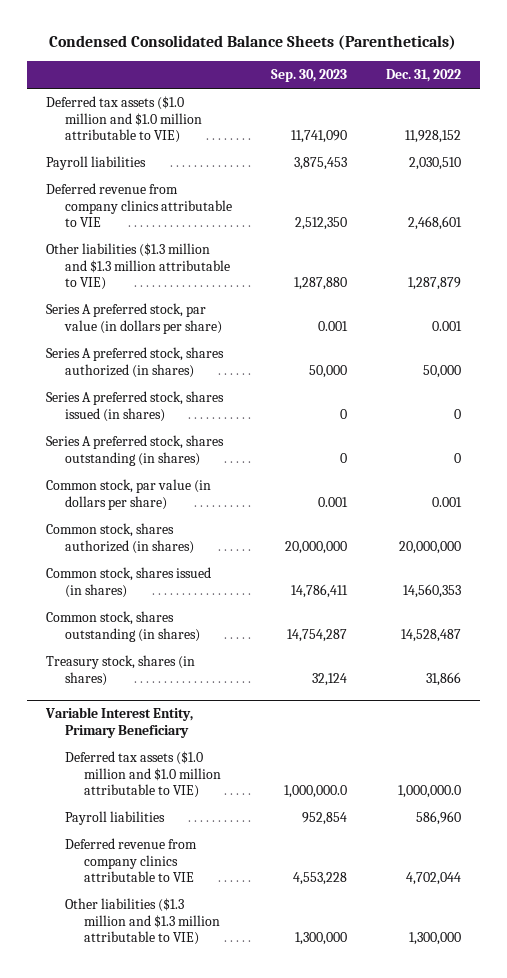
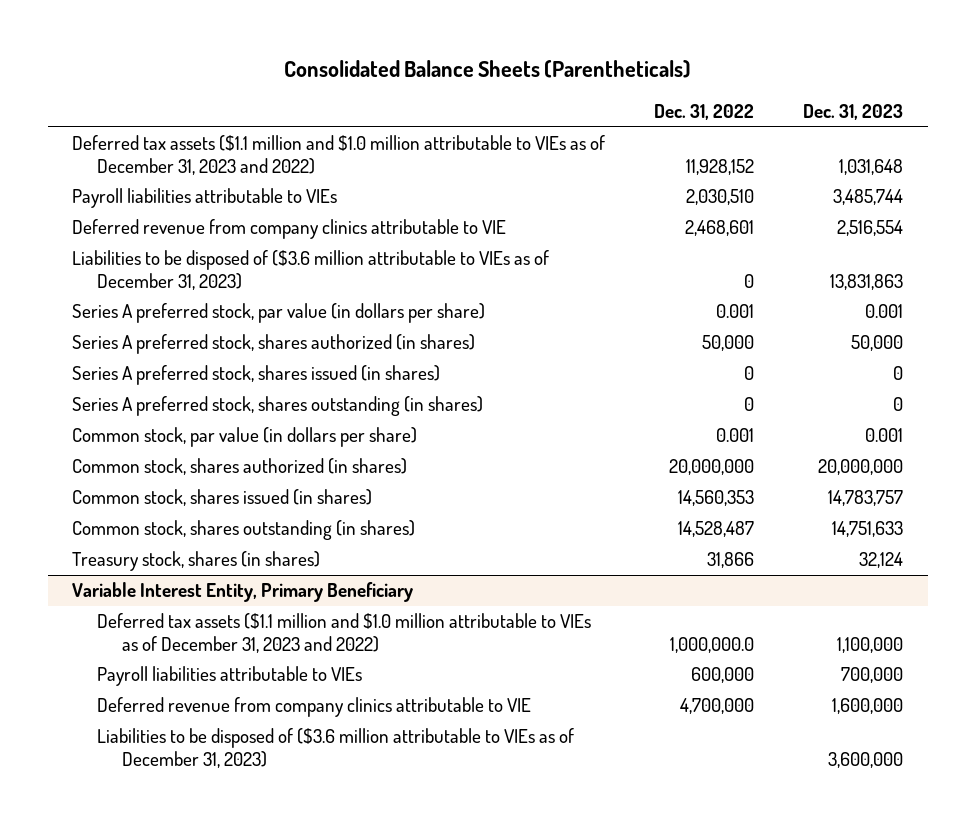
- Condensed Consolidated Balance Sheets (Parentheticals)
+ Consolidated Balance Sheets (Parentheticals)
- | Sep. 30, 2023 | Dec. 31, 2022
+ | Dec. 31, 2022 | Dec. 31, 2023
- Deferred tax assets ($1.0 million and $1.0 million attributable to VIE) | 11,741,090 | 11,928,152
- Payroll liabilities | 3,875,453 | 2,030,510
+ Deferred tax assets ($1.1 million and $1.0 million attributable to VIEs as of December 31, 2023 and 2022) | 11,928,152 | 1,031,648
+ Payroll liabilities attributable to VIEs | 2,030,510 | 3,485,744
- Other liabilities ($1.3 million and $1.3 million attributable to VIE) | 1,287,880 | 1,287,879
+ Liabilities to be disposed of ($3.6 million attributable to VIEs as of December 31, 2023) | 0 | 13,831,863
@ Variable Interest Entity, Primary Beneficiary
- Deferred tax assets ($1.0 million and $1.0 million attributable to VIE) | 1,000,000.0 | 1,000,000.0
- Payroll liabilities | 952,854 | 586,960
- Deferred revenue from company clinics attributable to VIE | 4,553,228 | 4,702,044
- Other liabilities ($1.3 million and $1.3 million attributable to VIE) | 1,300,000 | 1,300,000
+ Deferred tax assets ($1.1 million and $1.0 million attributable to VIEs as of December 31, 2023 and 2022) | 1,000,000.0 | 1,100,000
+ Payroll liabilities attributable to VIEs | 600,000 | 700,000
+ Deferred revenue from company clinics attributable to VIE | 4,700,000 | 1,600,000
+ Liabilities to be disposed of ($3.6 million attributable to VIEs as of December 31, 2023) | | 3,600,000

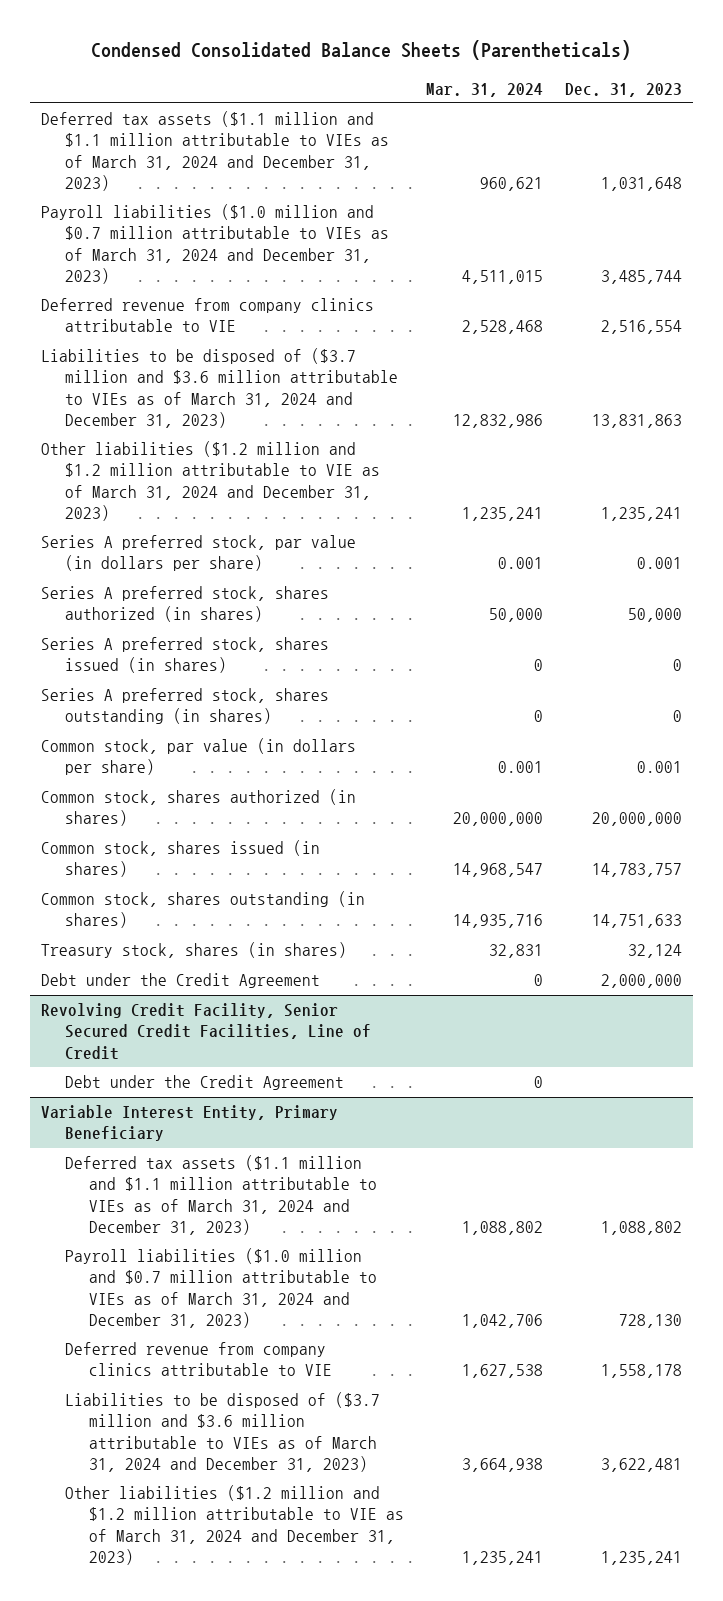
- Consolidated Balance Sheets (Parentheticals)
+ Condensed Consolidated Balance Sheets (Parentheticals)
- | Dec. 31, 2022 | Dec. 31, 2023
+ | Mar. 31, 2024 | Dec. 31, 2023
- Deferred tax assets ($1.1 million and $1.0 million attributable to VIEs as of December 31, 2023 and 2022) | 11,928,152 | 1,031,648
- Payroll liabilities attributable to VIEs | 2,030,510 | 3,485,744
+ Deferred tax assets ($1.1 million and $1.1 million attributable to VIEs as of March 31, 2024 and December 31, 2023) | 960,621 | 1,031,648
+ Payroll liabilities ($1.0 million and $0.7 million attributable to VIEs as of March 31, 2024 and December 31, 2023) | 4,511,015 | 3,485,744
- Liabilities to be disposed of ($3.6 million attributable to VIEs as of December 31, 2023) | 0 | 13,831,863
+ Liabilities to be disposed of ($3.7 million and $3.6 million attributable to VIEs as of March 31, 2024 and December 31, 2023) | 12,832,986 | 13,831,863
+ Other liabilities ($1.2 million and $1.2 million attributable to VIE as of March 31, 2024 and December 31, 2023) | 1,235,241 | 1,235,241
+ Debt under the Credit Agreement | 0 | 2,000,000
+ Revolving Credit Facility, Senior Secured Credit Facilities, Line of Credit
+ Debt under the Credit Agreement | 0 |
@ Variable Interest Entity, Primary Beneficiary
- Deferred tax assets ($1.1 million and $1.0 million attributable to VIEs as of December 31, 2023 and 2022) | 1,000,000.0 | 1,100,000
- Payroll liabilities attributable to VIEs | 600,000 | 700,000
- Deferred revenue from company clinics attributable to VIE | 4,700,000 | 1,600,000
- Liabilities to be disposed of ($3.6 million attributable to VIEs as of December 31, 2023) | | 3,600,000
+ Deferred tax assets ($1.1 million and $1.1 million attributable to VIEs as of March 31, 2024 and December 31, 2023) | 1,088,802 | 1,088,802
+ Payroll liabilities ($1.0 million and $0.7 million attributable to VIEs as of March 31, 2024 and December 31, 2023) | 1,042,706 | 728,130
+ Deferred revenue from company clinics attributable to VIE | 1,627,538 | 1,558,178
+ Liabilities to be disposed of ($3.7 million and $3.6 million attributable to VIEs as of March 31, 2024 and December 31, 2023) | 3,664,938 | 3,622,481
+ Other liabilities ($1.2 million and $1.2 million attributable to VIE as of March 31, 2024 and December 31, 2023) | 1,235,241 | 1,235,241

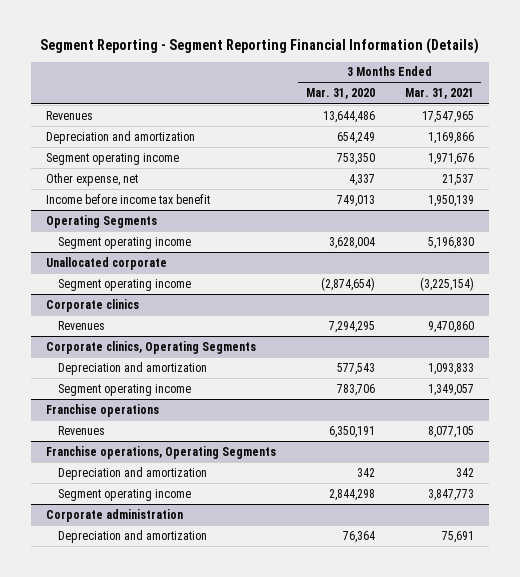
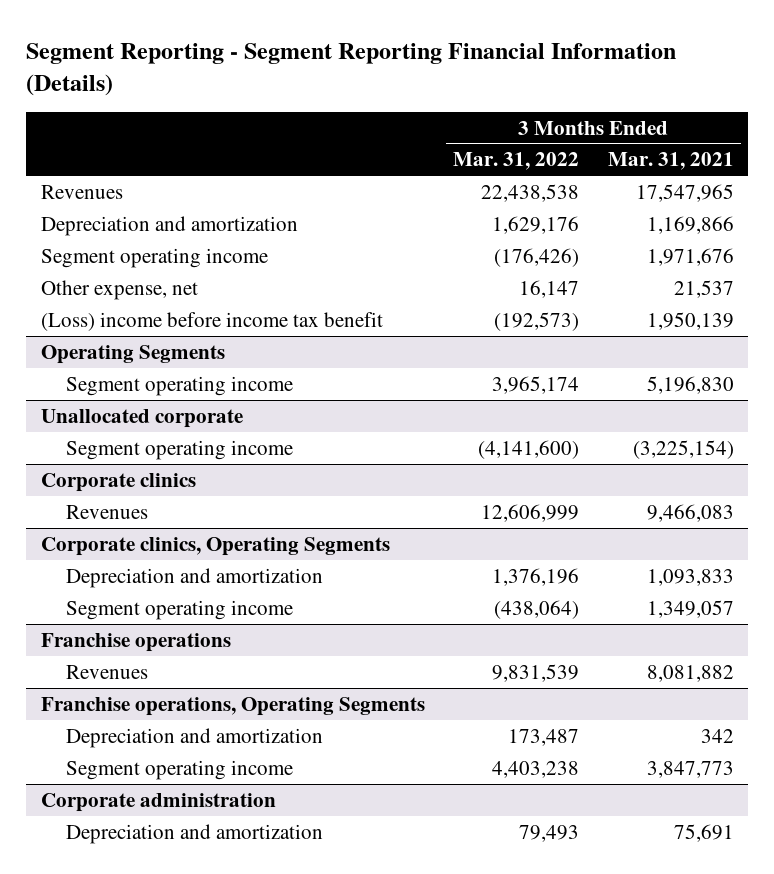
- | 3 Months Ended Mar. 31, 2020 | 3 Months Ended Mar. 31, 2021
+ | 3 Months Ended Mar. 31, 2022 | 3 Months Ended Mar. 31, 2021
- Income before income tax benefit | 749,013 | 1,950,139
+ (Loss) income before income tax benefit | (192,573) | 1,950,139
@ Corporate clinics
- Revenues | 7,294,295 | 9,470,860
+ Revenues | 12,606,999 | 9,466,083
@ Franchise operations
- Revenues | 6,350,191 | 8,077,105
+ Revenues | 9,831,539 | 8,081,882

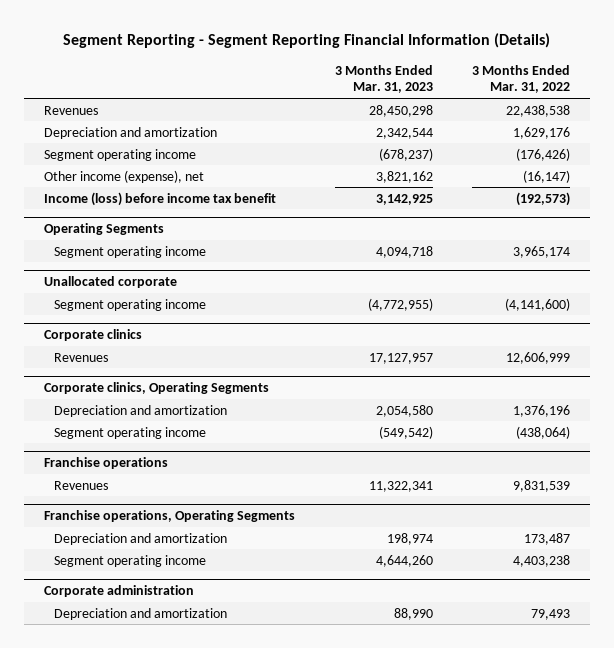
- | 3 Months Ended Mar. 31, 2022 | 3 Months Ended Mar. 31, 2021
+ | 3 Months Ended Mar. 31, 2023 | 3 Months Ended Mar. 31, 2022
- Other expense, net | 16,147 | 21,537
- (Loss) income before income tax benefit | (192,573) | 1,950,139
+ Other income (expense), net | 3,821,162 | (16,147)
+ Income (loss) before income tax benefit | 3,142,925 | (192,573)

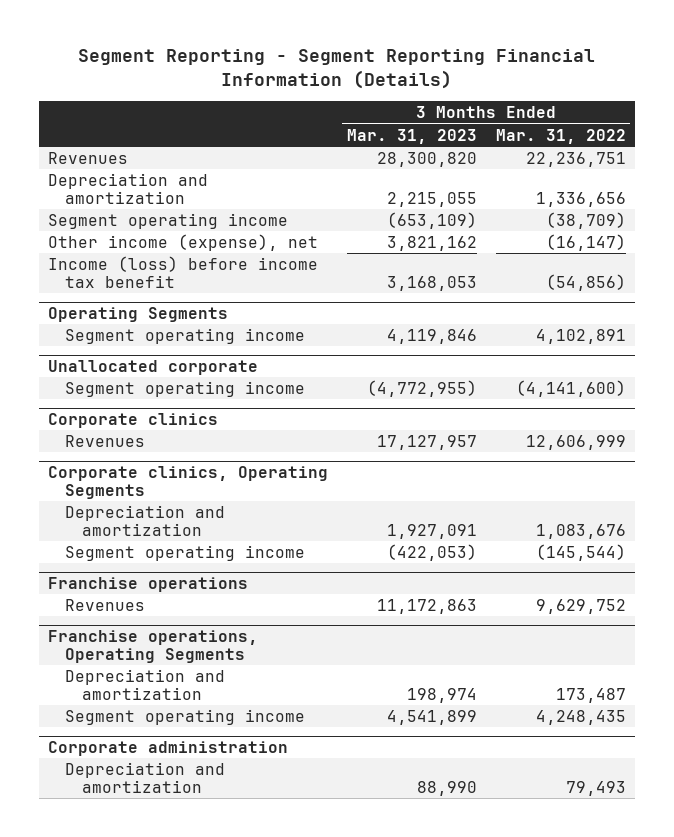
- Revenues | 28,450,298 | 22,438,538
- Depreciation and amortization | 2,342,544 | 1,629,176
- Segment operating income | (678,237) | (176,426)
+ Revenues | 28,300,820 | 22,236,751
+ Depreciation and amortization | 2,215,055 | 1,336,656
+ Segment operating income | (653,109) | (38,709)
- Income (loss) before income tax benefit | 3,142,925 | (192,573)
+ Income (loss) before income tax benefit | 3,168,053 | (54,856)
@ Operating Segments
- Segment operating income | 4,094,718 | 3,965,174
+ Segment operating income | 4,119,846 | 4,102,891
@ Corporate clinics, Operating Segments
- Depreciation and amortization | 2,054,580 | 1,376,196
- Segment operating income | (549,542) | (438,064)
+ Depreciation and amortization | 1,927,091 | 1,083,676
+ Segment operating income | (422,053) | (145,544)
@ Franchise operations
- Revenues | 11,322,341 | 9,831,539
+ Revenues | 11,172,863 | 9,629,752
@ Franchise operations, Operating Segments
- Segment operating income | 4,644,260 | 4,403,238
+ Segment operating income | 4,541,899 | 4,248,435

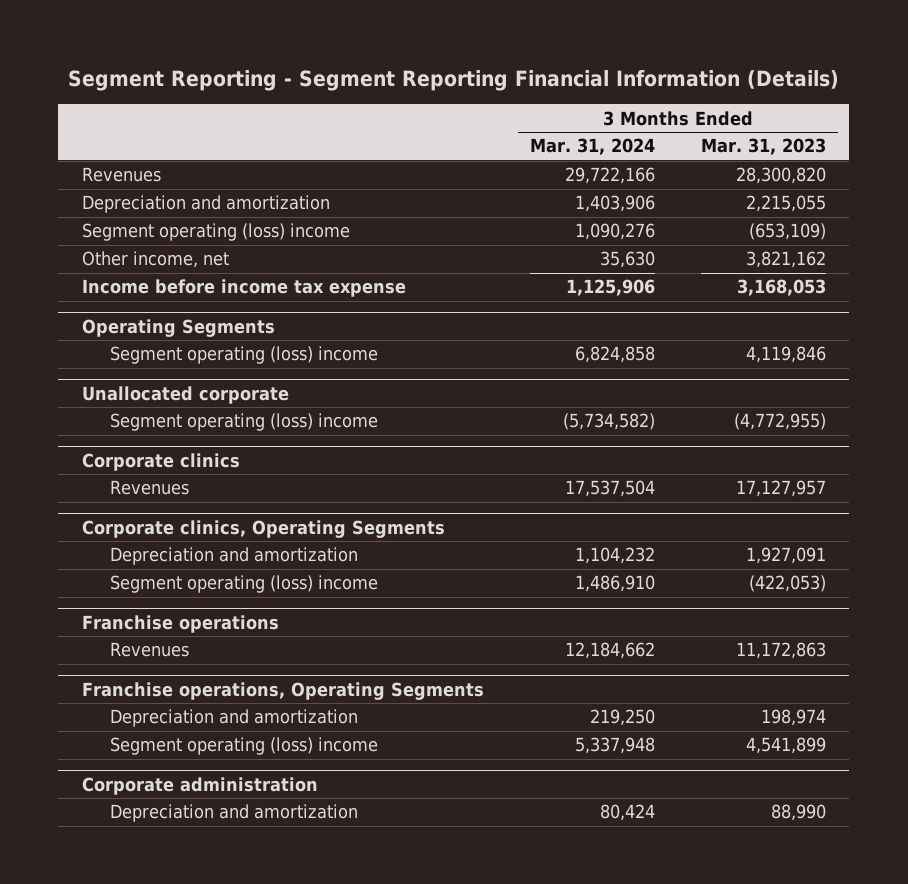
- | 3 Months Ended Mar. 31, 2023 | 3 Months Ended Mar. 31, 2022
+ | 3 Months Ended Mar. 31, 2024 | 3 Months Ended Mar. 31, 2023
- Segment operating income | (653,109) | (38,709)
- Other income (expense), net | 3,821,162 | (16,147)
- Income (loss) before income tax benefit | 3,168,053 | (54,856)
+ Segment operating (loss) income | 1,090,276 | (653,109)
+ Other income, net | 35,630 | 3,821,162
+ Income before income tax expense | 1,125,906 | 3,168,053
@ Operating Segments
- Segment operating income | 4,119,846 | 4,102,891
+ Segment operating (loss) income | 6,824,858 | 4,119,846
@ Unallocated corporate
- Segment operating income | (4,772,955) | (4,141,600)
+ Segment operating (loss) income | (5,734,582) | (4,772,955)
@ Corporate clinics, Operating Segments
- Segment operating income | (422,053) | (145,544)
+ Segment operating (loss) income | 1,486,910 | (422,053)
@ Franchise operations, Operating Segments
- Segment operating income | 4,541,899 | 4,248,435
+ Segment operating (loss) income | 5,337,948 | 4,541,899

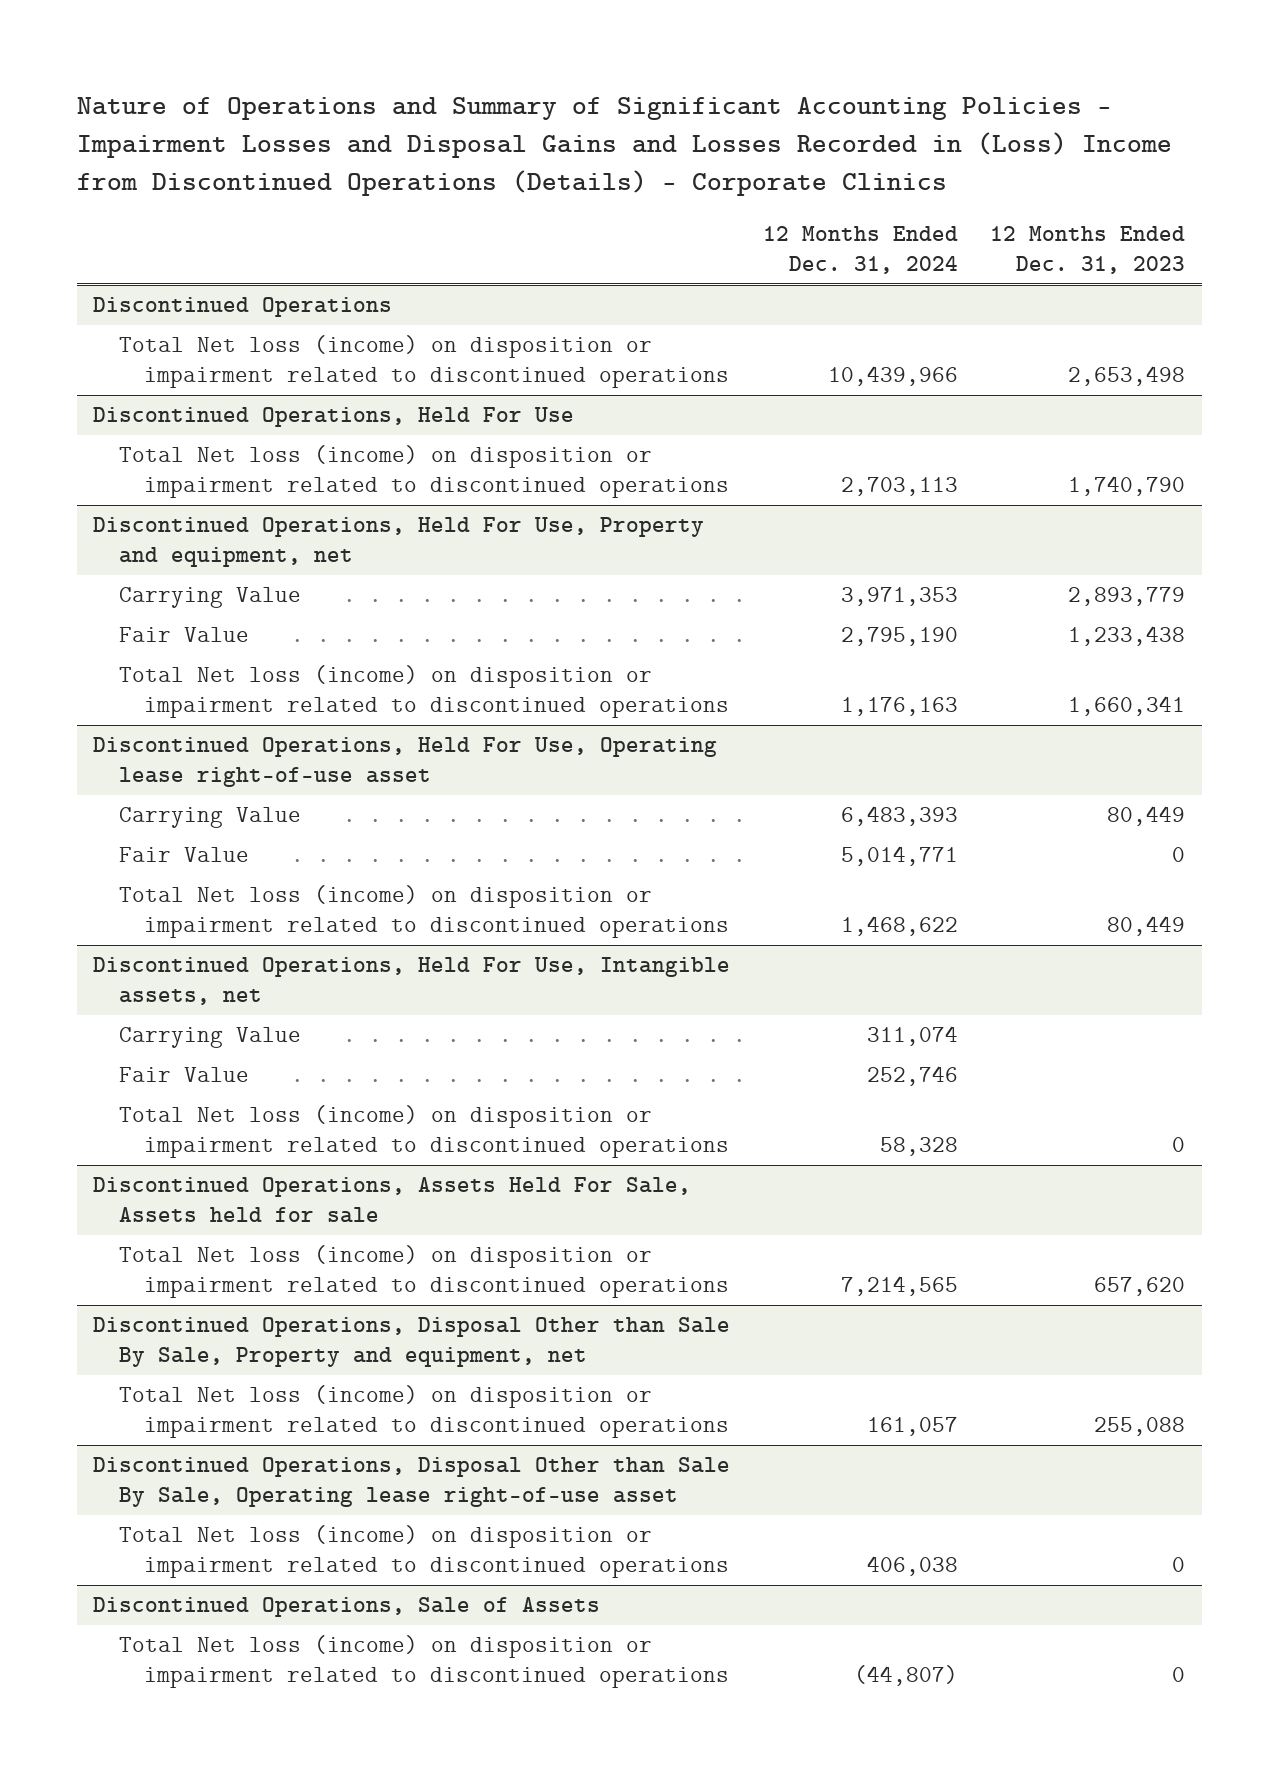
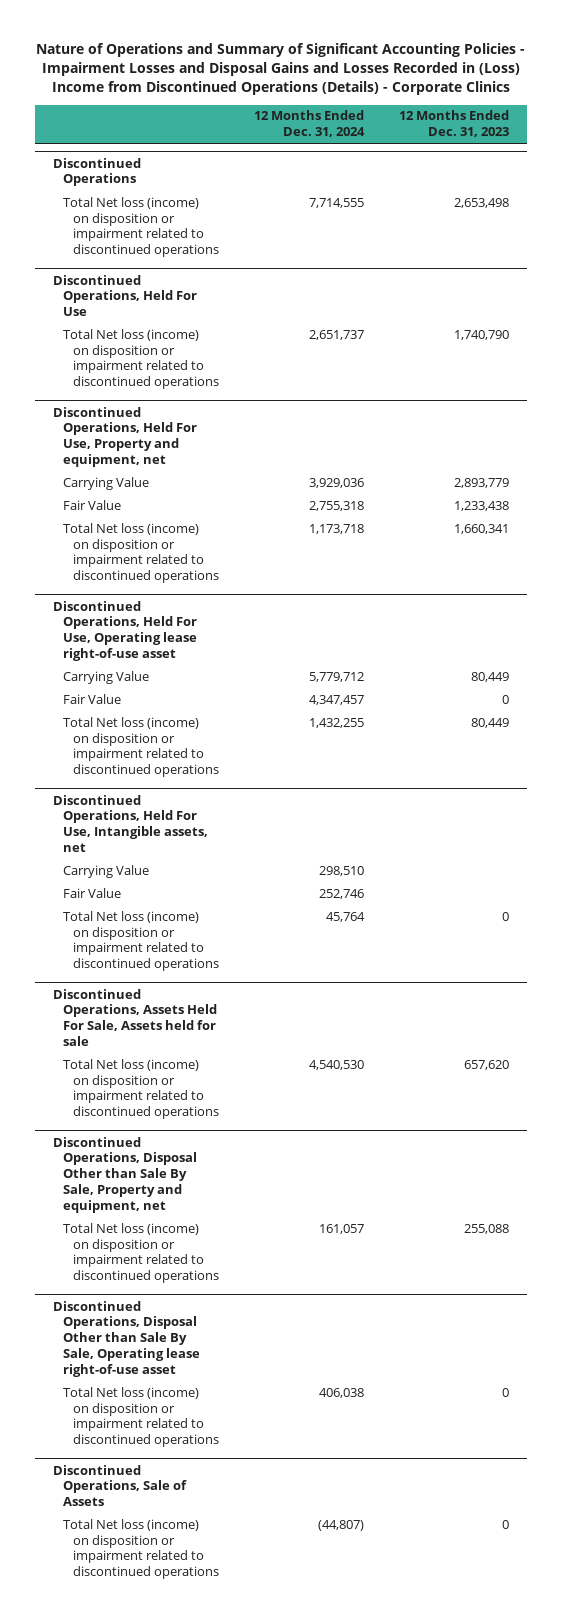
@ Discontinued Operations
- Total Net loss (income) on disposition or impairment related to discontinued operations | 10,439,966 | 2,653,498
+ Total Net loss (income) on disposition or impairment related to discontinued operations | 7,714,555 | 2,653,498
@ Discontinued Operations, Held For Use
- Total Net loss (income) on disposition or impairment related to discontinued operations | 2,703,113 | 1,740,790
+ Total Net loss (income) on disposition or impairment related to discontinued operations | 2,651,737 | 1,740,790
@ Discontinued Operations, Held For Use, Property and equipment, net
- Carrying Value | 3,971,353 | 2,893,779
- Fair Value | 2,795,190 | 1,233,438
- Total Net loss (income) on disposition or impairment related to discontinued operations | 1,176,163 | 1,660,341
+ Carrying Value | 3,929,036 | 2,893,779
+ Fair Value | 2,755,318 | 1,233,438
+ Total Net loss (income) on disposition or impairment related to discontinued operations | 1,173,718 | 1,660,341
@ Discontinued Operations, Held For Use, Operating lease right-of-use asset
- Carrying Value | 6,483,393 | 80,449
- Fair Value | 5,014,771 | 0
- Total Net loss (income) on disposition or impairment related to discontinued operations | 1,468,622 | 80,449
+ Carrying Value | 5,779,712 | 80,449
+ Fair Value | 4,347,457 | 0
+ Total Net loss (income) on disposition or impairment related to discontinued operations | 1,432,255 | 80,449
@ Discontinued Operations, Held For Use, Intangible assets, net
- Carrying Value | 311,074 |
+ Carrying Value | 298,510 |
- Total Net loss (income) on disposition or impairment related to discontinued operations | 58,328 | 0
+ Total Net loss (income) on disposition or impairment related to discontinued operations | 45,764 | 0
@ Discontinued Operations, Assets Held For Sale, Assets held for sale
- Total Net loss (income) on disposition or impairment related to discontinued operations | 7,214,565 | 657,620
+ Total Net loss (income) on disposition or impairment related to discontinued operations | 4,540,530 | 657,620

